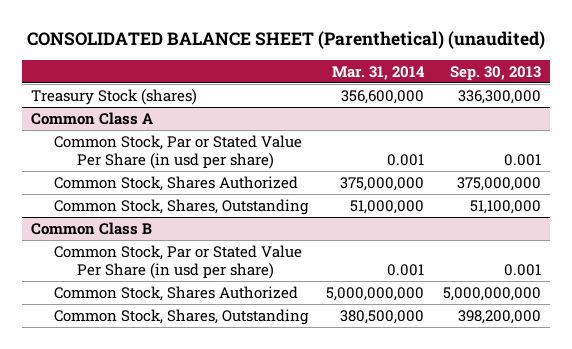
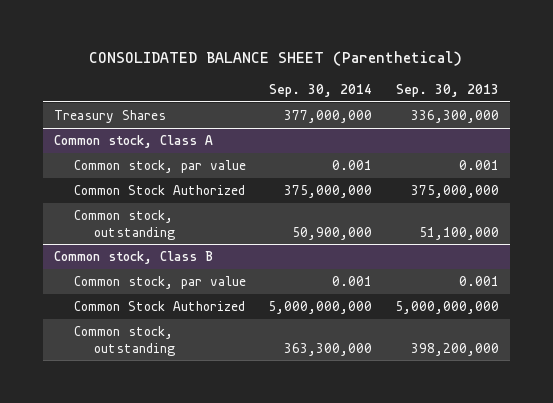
- CONSOLIDATED BALANCE SHEET (Parenthetical) (unaudited)
+ CONSOLIDATED BALANCE SHEET (Parenthetical)
- | Mar. 31, 2014 | Sep. 30, 2013
+ | Sep. 30, 2014 | Sep. 30, 2013
- Treasury Stock (shares) | 356,600,000 | 336,300,000
- Common Class A
- Common Stock, Par or Stated Value Per Share (in usd per share) | 0.001 | 0.001
- Common Stock, Shares Authorized | 375,000,000 | 375,000,000
- Common Stock, Shares, Outstanding | 51,000,000 | 51,100,000
- Common Class B
- Common Stock, Par or Stated Value Per Share (in usd per share) | 0.001 | 0.001
- Common Stock, Shares Authorized | 5,000,000,000 | 5,000,000,000
- Common Stock, Shares, Outstanding | 380,500,000 | 398,200,000
+ Treasury Shares | 377,000,000 | 336,300,000
+ Common stock, Class A
+ Common stock, par value | 0.001 | 0.001
+ Common Stock Authorized | 375,000,000 | 375,000,000
+ Common stock, outstanding | 50,900,000 | 51,100,000
+ Common stock, Class B
+ Common stock, par value | 0.001 | 0.001
+ Common Stock Authorized | 5,000,000,000 | 5,000,000,000
+ Common stock, outstanding | 363,300,000 | 398,200,000

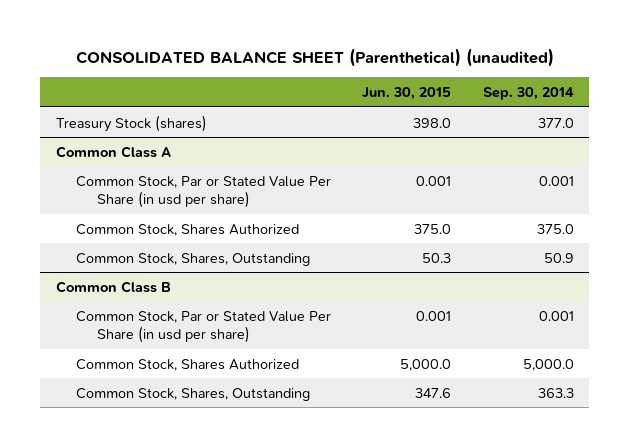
- CONSOLIDATED BALANCE SHEET (Parenthetical)
+ CONSOLIDATED BALANCE SHEET (Parenthetical) (unaudited)
- | Sep. 30, 2014 | Sep. 30, 2013
+ | Jun. 30, 2015 | Sep. 30, 2014
- Treasury Shares | 377,000,000 | 336,300,000
- Common stock, Class A
- Common stock, par value | 0.001 | 0.001
- Common Stock Authorized | 375,000,000 | 375,000,000
- Common stock, outstanding | 50,900,000 | 51,100,000
- Common stock, Class B
- Common stock, par value | 0.001 | 0.001
- Common Stock Authorized | 5,000,000,000 | 5,000,000,000
- Common stock, outstanding | 363,300,000 | 398,200,000
+ Treasury Stock (shares) | 398.0 | 377.0
+ Common Class A
+ Common Stock, Par or Stated Value Per Share (in usd per share) | 0.001 | 0.001
+ Common Stock, Shares Authorized | 375.0 | 375.0
+ Common Stock, Shares, Outstanding | 50.3 | 50.9
+ Common Class B
+ Common Stock, Par or Stated Value Per Share (in usd per share) | 0.001 | 0.001
+ Common Stock, Shares Authorized | 5,000.0 | 5,000.0
+ Common Stock, Shares, Outstanding | 347.6 | 363.3

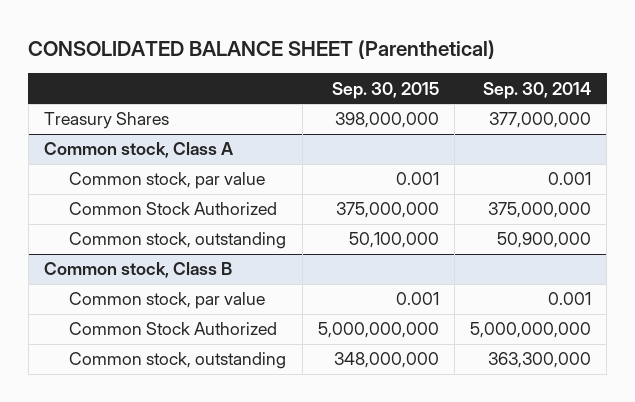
- CONSOLIDATED BALANCE SHEET (Parenthetical) (unaudited)
+ CONSOLIDATED BALANCE SHEET (Parenthetical)
- | Jun. 30, 2015 | Sep. 30, 2014
+ | Sep. 30, 2015 | Sep. 30, 2014
- Treasury Stock (shares) | 398.0 | 377.0
- Common Class A
- Common Stock, Par or Stated Value Per Share (in usd per share) | 0.001 | 0.001
- Common Stock, Shares Authorized | 375.0 | 375.0
- Common Stock, Shares, Outstanding | 50.3 | 50.9
- Common Class B
- Common Stock, Par or Stated Value Per Share (in usd per share) | 0.001 | 0.001
- Common Stock, Shares Authorized | 5,000.0 | 5,000.0
- Common Stock, Shares, Outstanding | 347.6 | 363.3
+ Treasury Shares | 398,000,000 | 377,000,000
+ Common stock, Class A
+ Common stock, par value | 0.001 | 0.001
+ Common Stock Authorized | 375,000,000 | 375,000,000
+ Common stock, outstanding | 50,100,000 | 50,900,000
+ Common stock, Class B
+ Common stock, par value | 0.001 | 0.001
+ Common Stock Authorized | 5,000,000,000 | 5,000,000,000
+ Common stock, outstanding | 348,000,000 | 363,300,000

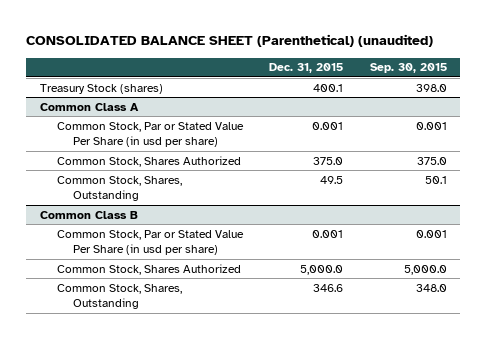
- CONSOLIDATED BALANCE SHEET (Parenthetical)
+ CONSOLIDATED BALANCE SHEET (Parenthetical) (unaudited)
- | Sep. 30, 2015 | Sep. 30, 2014
+ | Dec. 31, 2015 | Sep. 30, 2015
- Treasury Shares | 398,000,000 | 377,000,000
- Common stock, Class A
- Common stock, par value | 0.001 | 0.001
- Common Stock Authorized | 375,000,000 | 375,000,000
- Common stock, outstanding | 50,100,000 | 50,900,000
- Common stock, Class B
- Common stock, par value | 0.001 | 0.001
- Common Stock Authorized | 5,000,000,000 | 5,000,000,000
- Common stock, outstanding | 348,000,000 | 363,300,000
+ Treasury Stock (shares) | 400.1 | 398.0
+ Common Class A
+ Common Stock, Par or Stated Value Per Share (in usd per share) | 0.001 | 0.001
+ Common Stock, Shares Authorized | 375.0 | 375.0
+ Common Stock, Shares, Outstanding | 49.5 | 50.1
+ Common Class B
+ Common Stock, Par or Stated Value Per Share (in usd per share) | 0.001 | 0.001
+ Common Stock, Shares Authorized | 5,000.0 | 5,000.0
+ Common Stock, Shares, Outstanding | 346.6 | 348.0

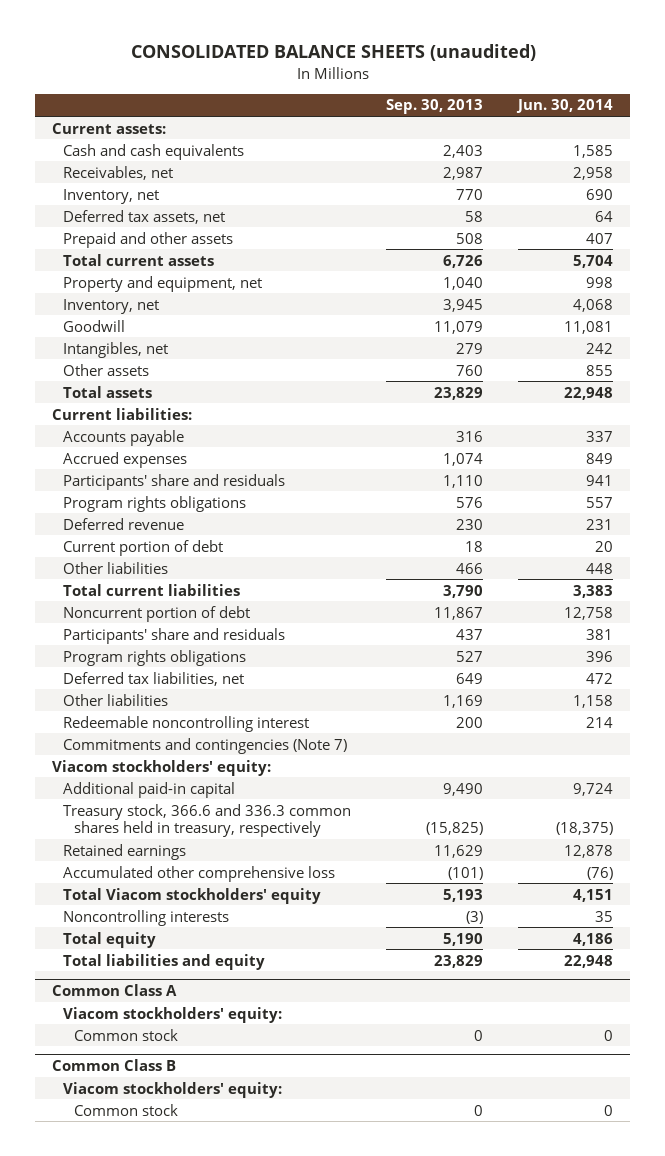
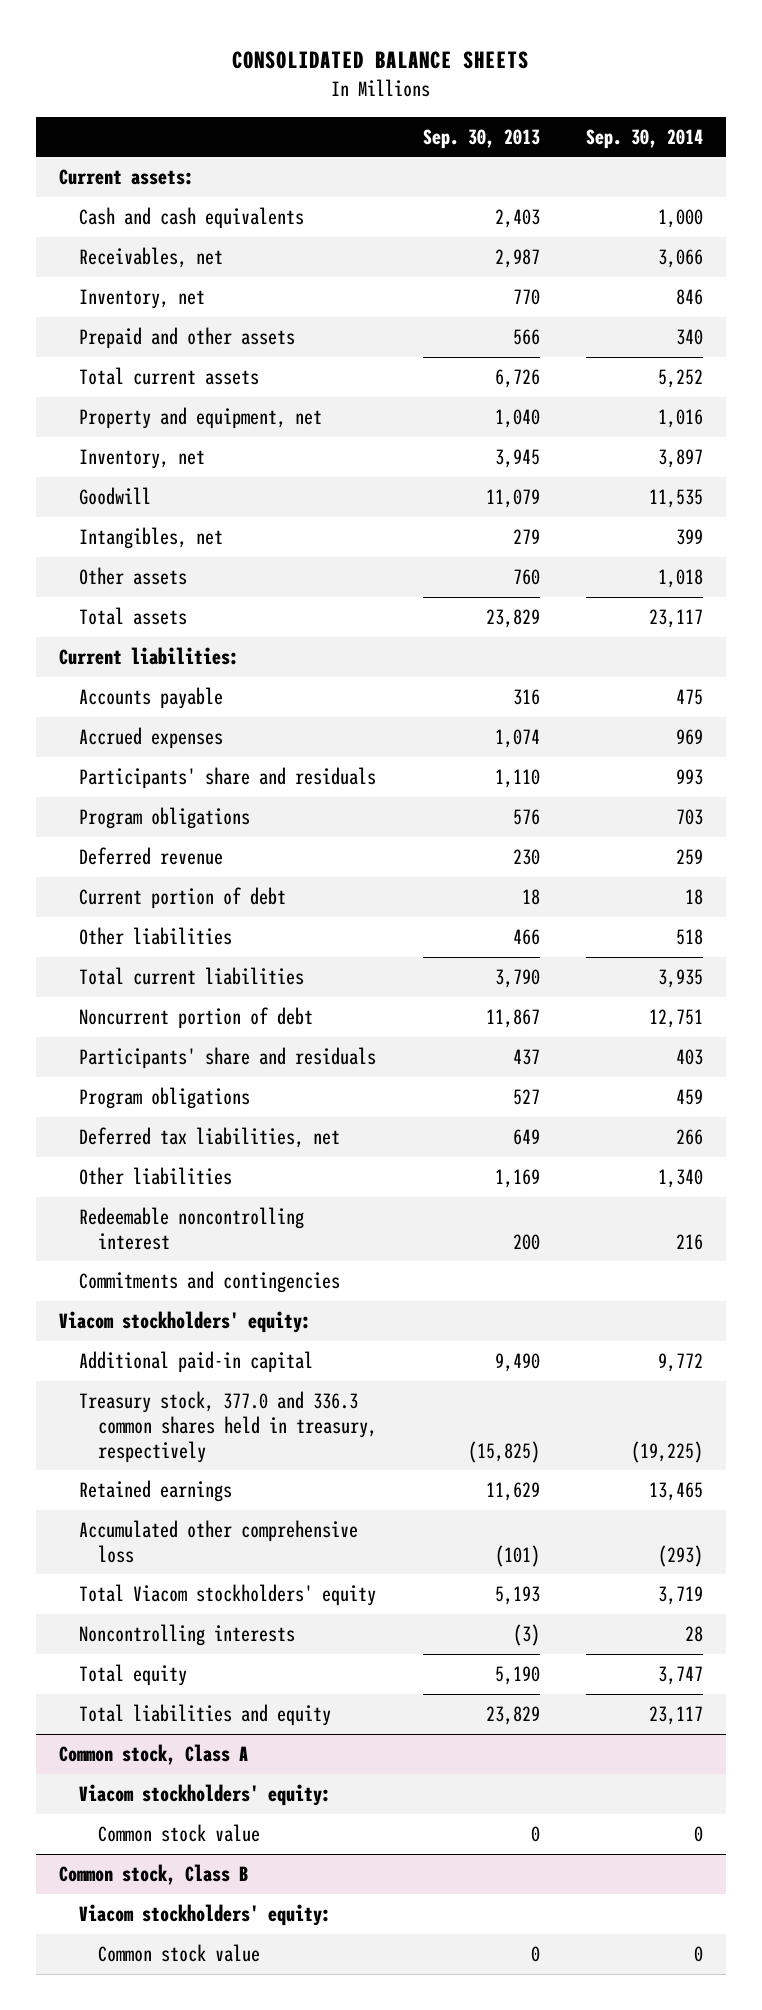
- CONSOLIDATED BALANCE SHEETS (unaudited)
+ CONSOLIDATED BALANCE SHEETS
- | Sep. 30, 2013 | Jun. 30, 2014
+ | Sep. 30, 2013 | Sep. 30, 2014
- Deferred tax assets, net | 58 | 64
- Prepaid and other assets | 508 | 407
+ Prepaid and other assets | 566 | 340
- Program rights obligations | 576 | 557
+ Program obligations | 576 | 703
- Program rights obligations | 527 | 396
+ Program obligations | 527 | 459
- Commitments and contingencies (Note 7)
+ Commitments and contingencies
- Treasury stock, 366.6 and 336.3 common shares held in treasury, respectively | (15,825) | (18,375)
+ Treasury stock, 377.0 and 336.3 common shares held in treasury, respectively | (15,825) | (19,225)
- Common Class A
+ Common stock, Class A
- Common stock | 0 | 0
- Common Class B
+ Common stock value | 0 | 0
+ Common stock, Class B
- Common stock | 0 | 0
+ Common stock value | 0 | 0

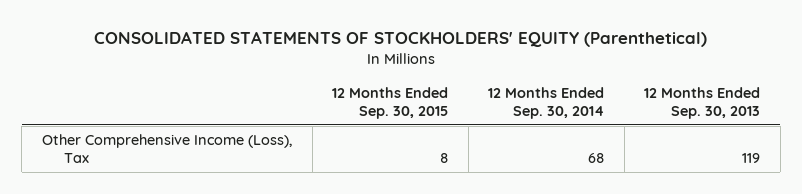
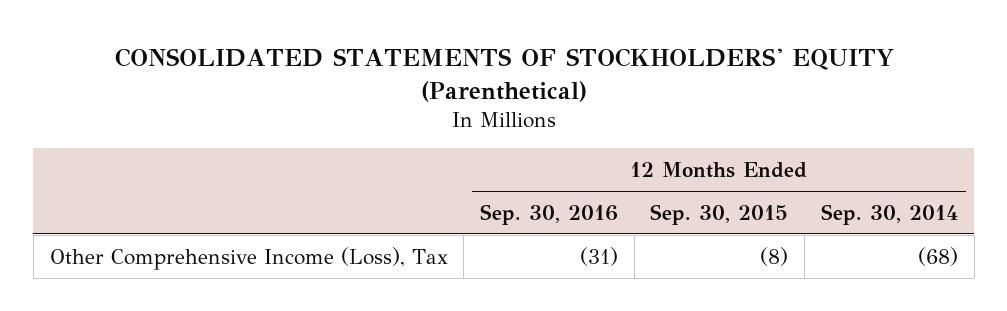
- | 12 Months Ended Sep. 30, 2015 | 12 Months Ended Sep. 30, 2014 | 12 Months Ended Sep. 30, 2013
+ | 12 Months Ended Sep. 30, 2016 | 12 Months Ended Sep. 30, 2015 | 12 Months Ended Sep. 30, 2014
- Other Comprehensive Income (Loss), Tax | 8 | 68 | 119
+ Other Comprehensive Income (Loss), Tax | (31) | (8) | (68)

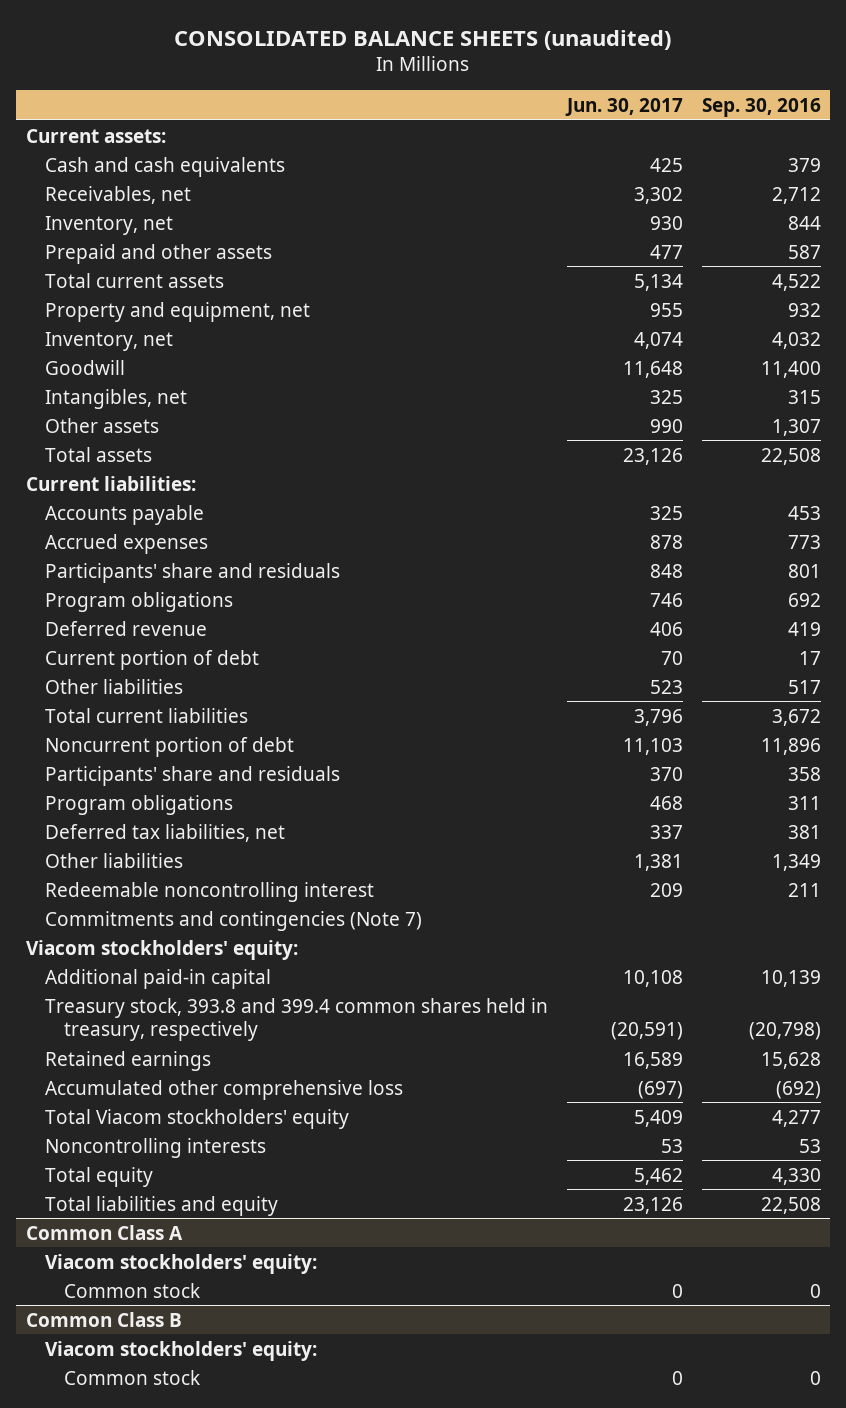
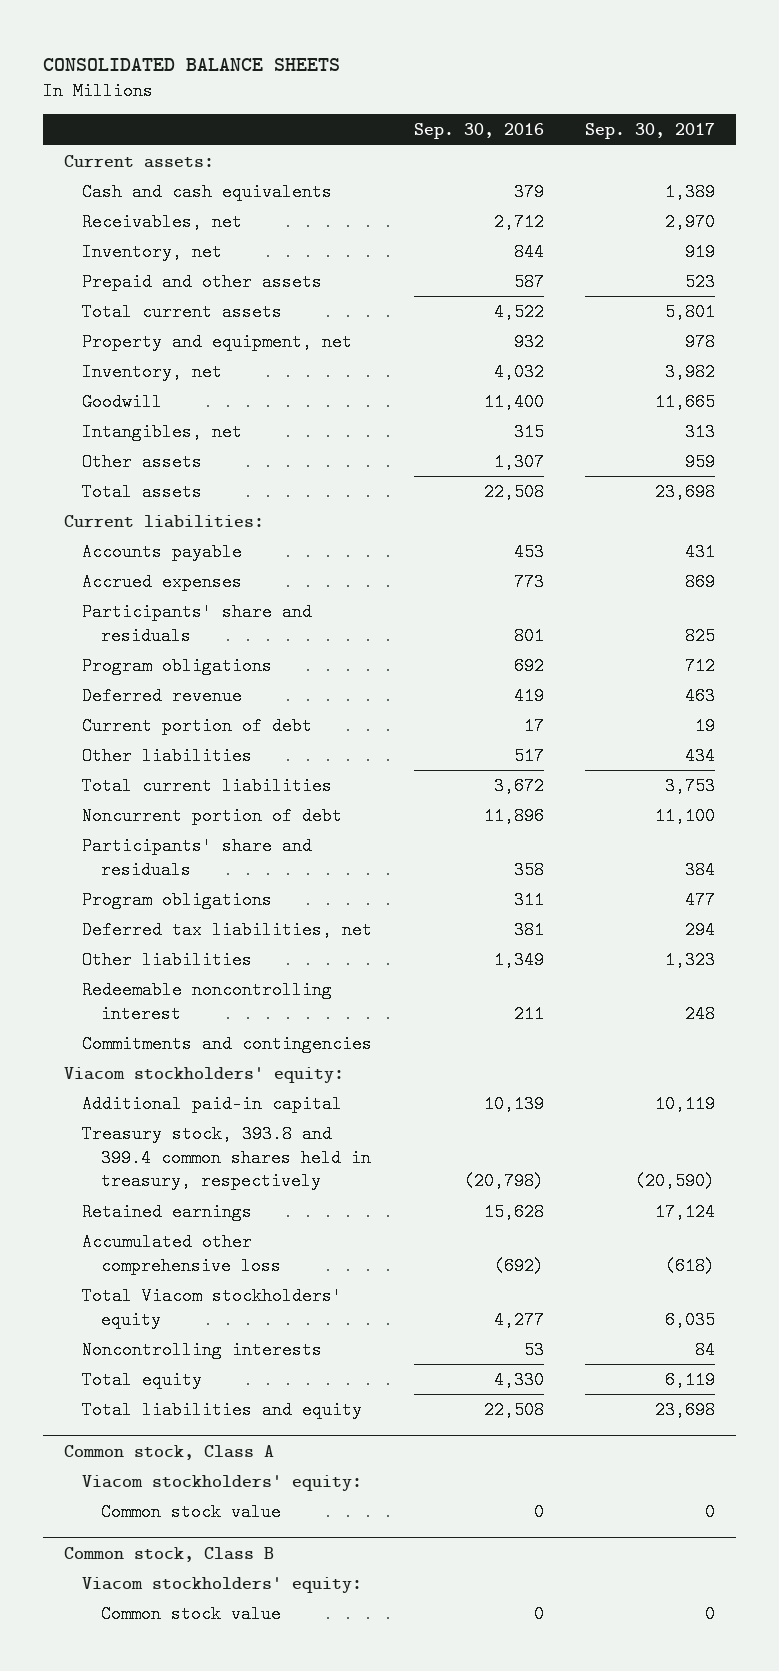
- CONSOLIDATED BALANCE SHEETS (unaudited)
+ CONSOLIDATED BALANCE SHEETS
- | Jun. 30, 2017 | Sep. 30, 2016
+ | Sep. 30, 2016 | Sep. 30, 2017
- Commitments and contingencies (Note 7)
+ Commitments and contingencies
- Common Class A
+ Common stock, Class A
- Common stock | 0 | 0
- Common Class B
+ Common stock value | 0 | 0
+ Common stock, Class B
- Common stock | 0 | 0
+ Common stock value | 0 | 0

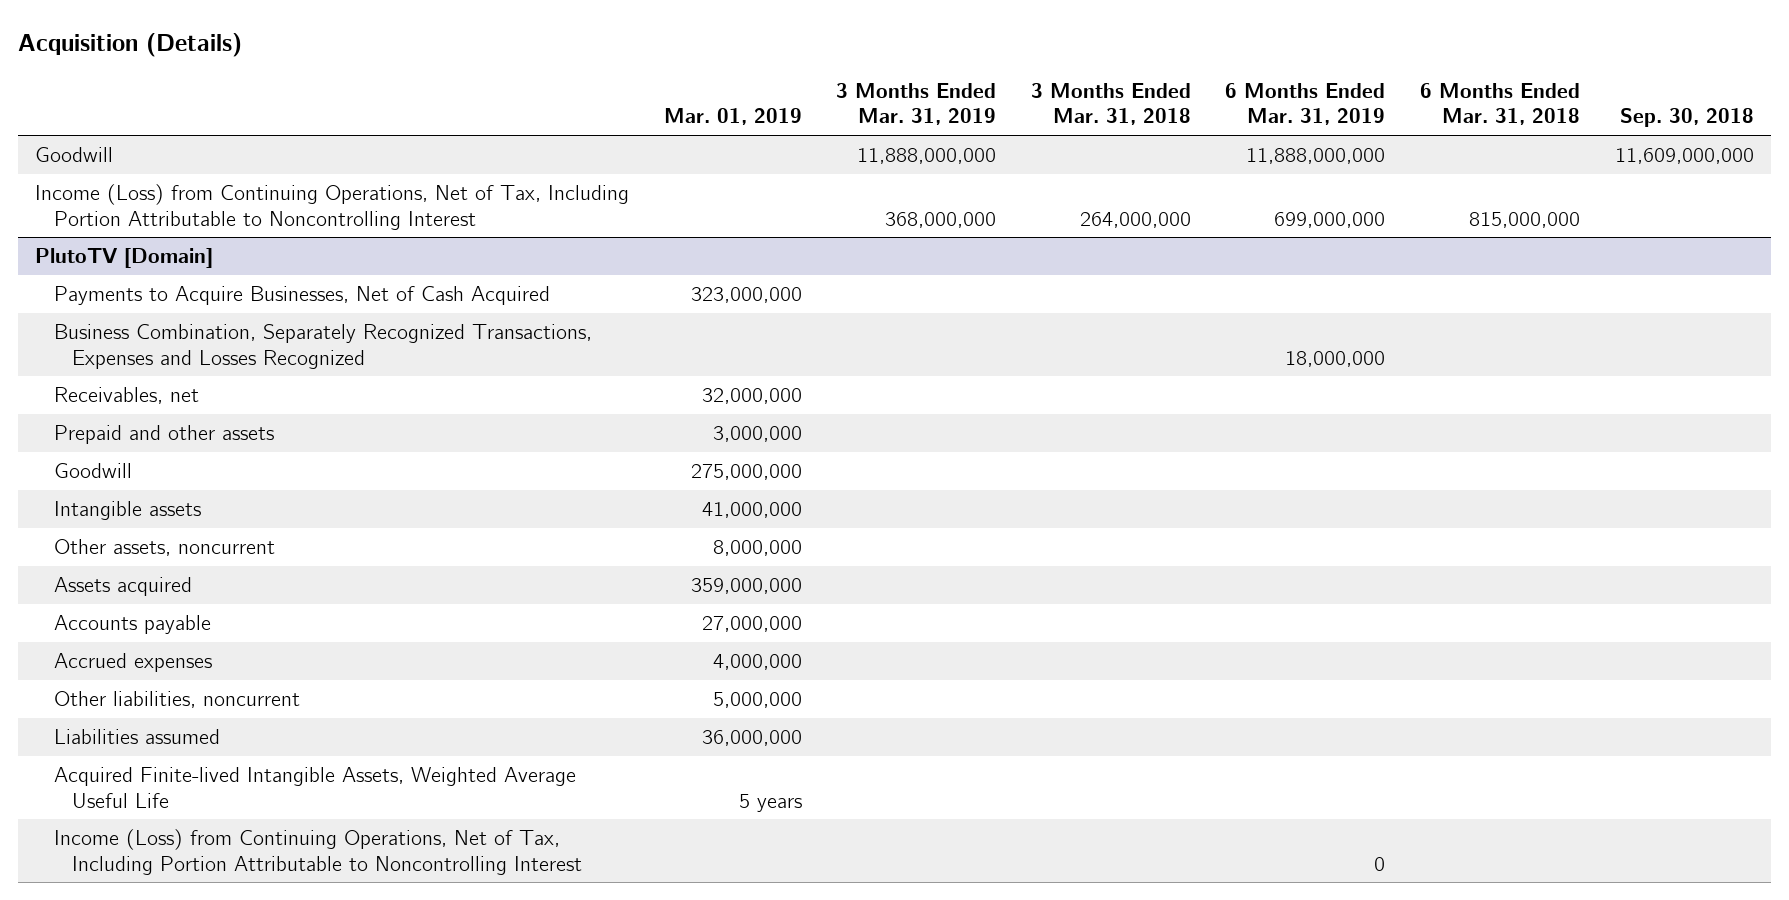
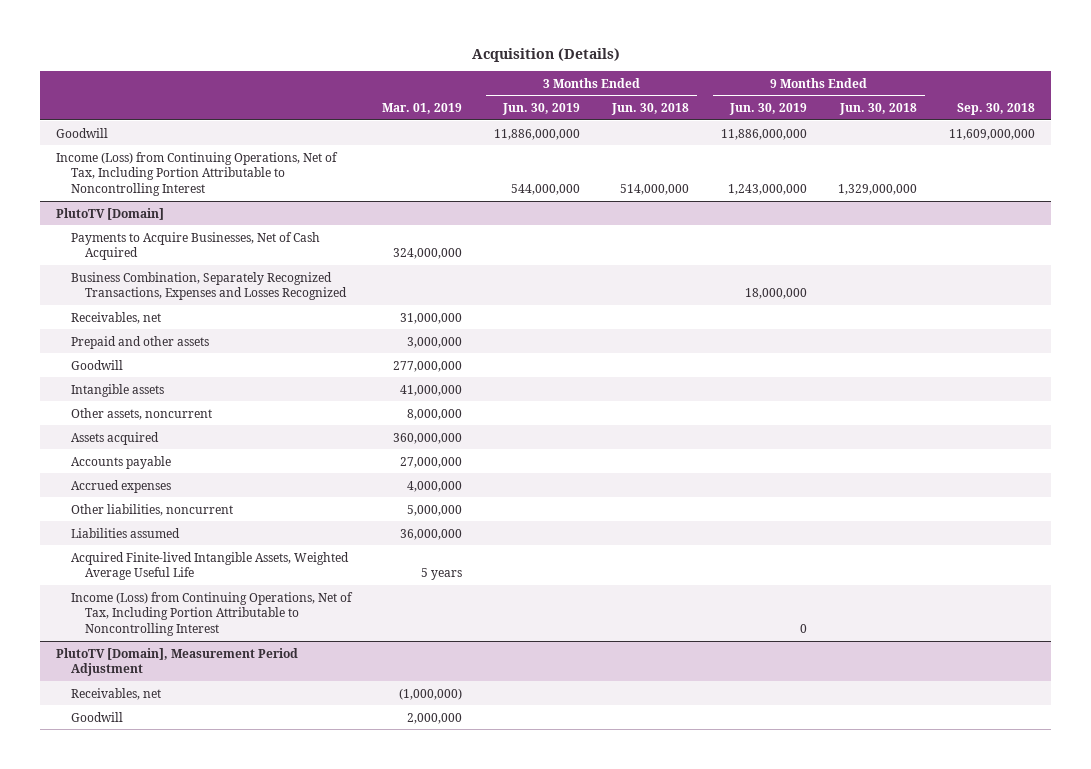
- | Mar. 01, 2019 | 3 Months Ended Mar. 31, 2019 | 3 Months Ended Mar. 31, 2018 | 6 Months Ended Mar. 31, 2019 | 6 Months Ended Mar. 31, 2018 | Sep. 30, 2018
+ | Mar. 01, 2019 | 3 Months Ended Jun. 30, 2019 | 3 Months Ended Jun. 30, 2018 | 9 Months Ended Jun. 30, 2019 | 9 Months Ended Jun. 30, 2018 | Sep. 30, 2018
@ PlutoTV [Domain]
- Payments to Acquire Businesses, Net of Cash Acquired | 323,000,000 | | | | |
+ Payments to Acquire Businesses, Net of Cash Acquired | 324,000,000 | | | | |
- Receivables, net | 32,000,000 | | | | |
+ Receivables, net | 31,000,000 | | | | |
- Goodwill | 275,000,000 | | | | |
+ Goodwill | 277,000,000 | | | | |
- Assets acquired | 359,000,000 | | | | |
+ Assets acquired | 360,000,000 | | | | |
+ PlutoTV [Domain], Measurement Period Adjustment
+ Receivables, net | (1,000,000) | | | | |
+ Goodwill | 2,000,000 | | | | |

